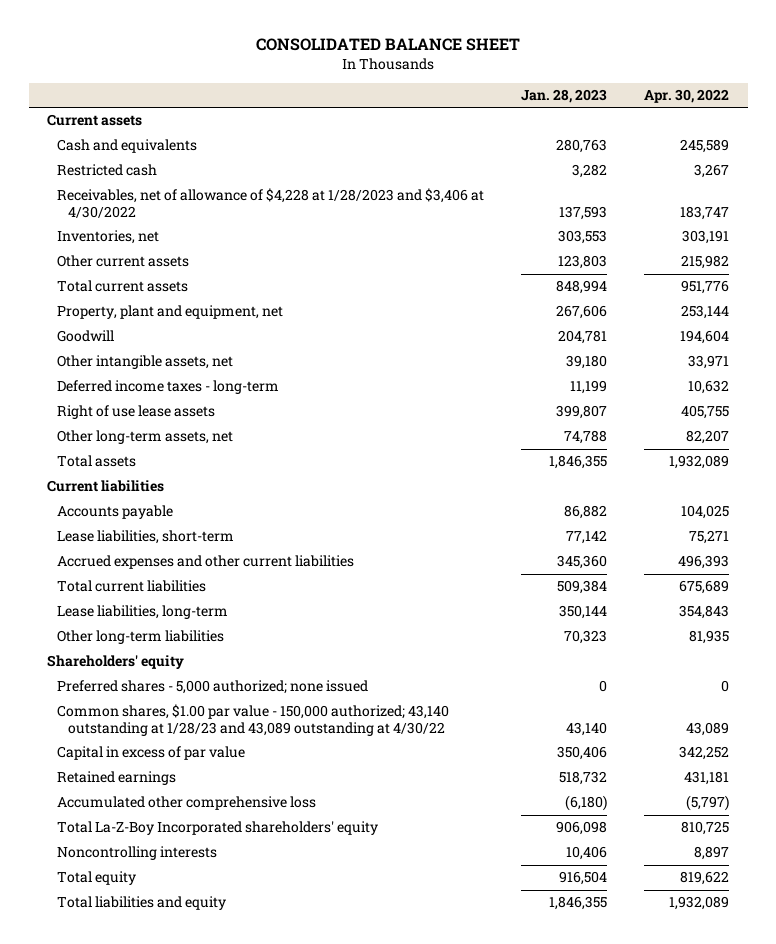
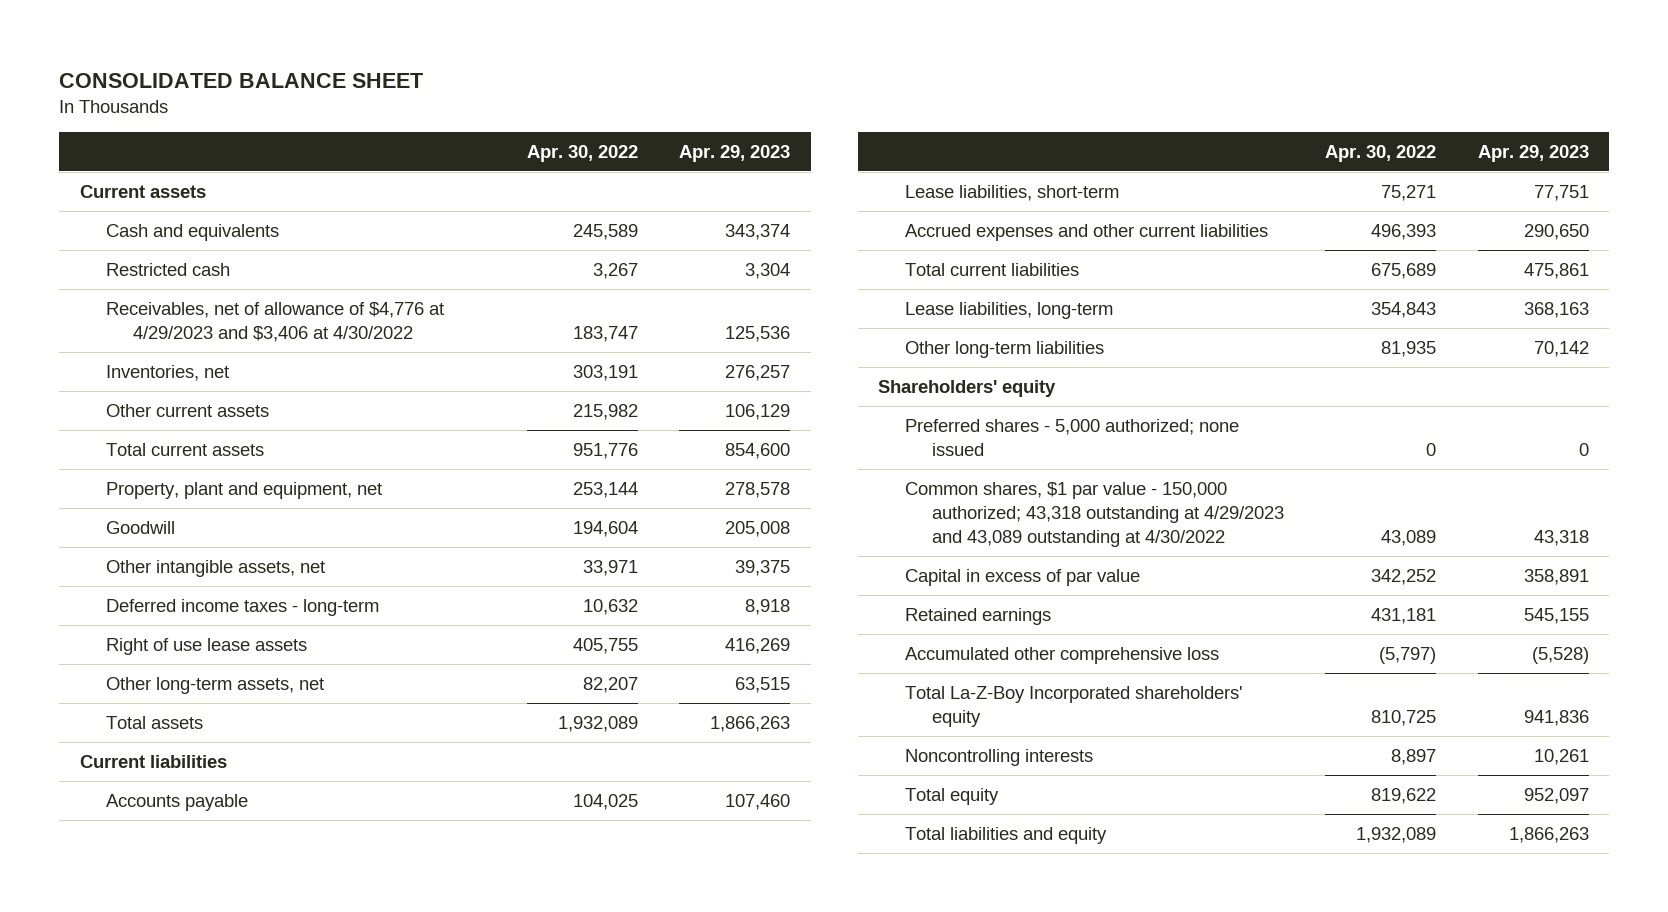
- | Jan. 28, 2023 | Apr. 30, 2022
+ | Apr. 30, 2022 | Apr. 29, 2023
- Receivables, net of allowance of $4,228 at 1/28/2023 and $3,406 at 4/30/2022 | 137,593 | 183,747
+ Receivables, net of allowance of $4,776 at 4/29/2023 and $3,406 at 4/30/2022 | 183,747 | 125,536
- Common shares, $1.00 par value - 150,000 authorized; 43,140 outstanding at 1/28/23 and 43,089 outstanding at 4/30/22 | 43,140 | 43,089
+ Common shares, $1 par value - 150,000 authorized; 43,318 outstanding at 4/29/2023 and 43,089 outstanding at 4/30/2022 | 43,089 | 43,318

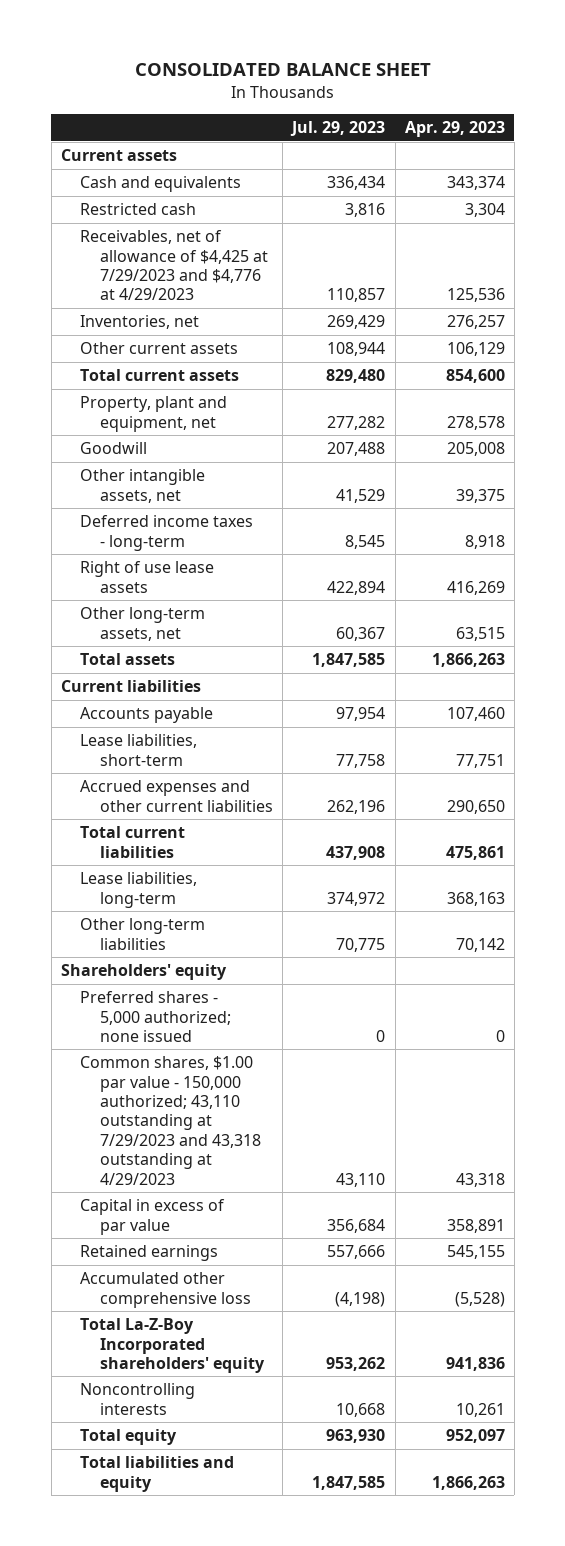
- | Apr. 30, 2022 | Apr. 29, 2023
+ | Jul. 29, 2023 | Apr. 29, 2023
- Receivables, net of allowance of $4,776 at 4/29/2023 and $3,406 at 4/30/2022 | 183,747 | 125,536
+ Receivables, net of allowance of $4,425 at 7/29/2023 and $4,776 at 4/29/2023 | 110,857 | 125,536
- Common shares, $1 par value - 150,000 authorized; 43,318 outstanding at 4/29/2023 and 43,089 outstanding at 4/30/2022 | 43,089 | 43,318
+ Common shares, $1.00 par value - 150,000 authorized; 43,110 outstanding at 7/29/2023 and 43,318 outstanding at 4/29/2023 | 43,110 | 43,318

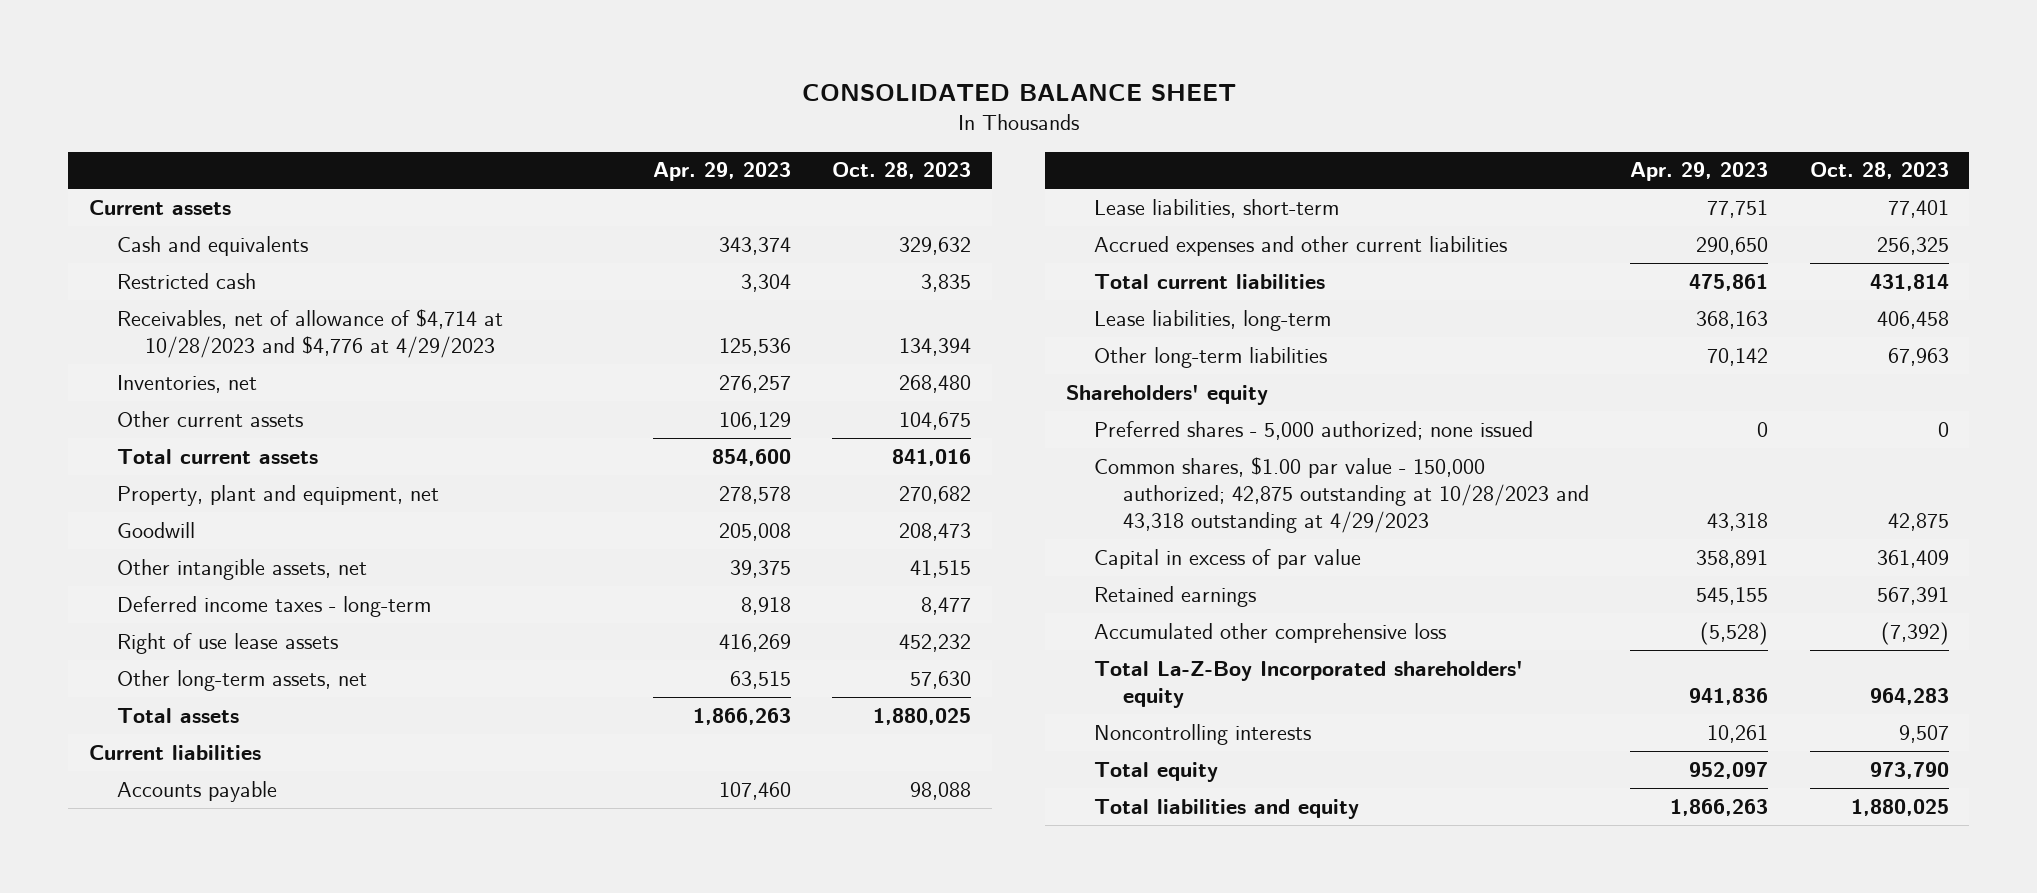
- | Jul. 29, 2023 | Apr. 29, 2023
+ | Apr. 29, 2023 | Oct. 28, 2023
- Receivables, net of allowance of $4,425 at 7/29/2023 and $4,776 at 4/29/2023 | 110,857 | 125,536
+ Receivables, net of allowance of $4,714 at 10/28/2023 and $4,776 at 4/29/2023 | 125,536 | 134,394
- Common shares, $1.00 par value - 150,000 authorized; 43,110 outstanding at 7/29/2023 and 43,318 outstanding at 4/29/2023 | 43,110 | 43,318
+ Common shares, $1.00 par value - 150,000 authorized; 42,875 outstanding at 10/28/2023 and 43,318 outstanding at 4/29/2023 | 43,318 | 42,875

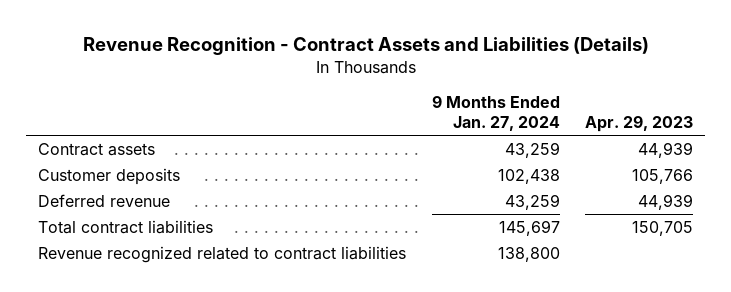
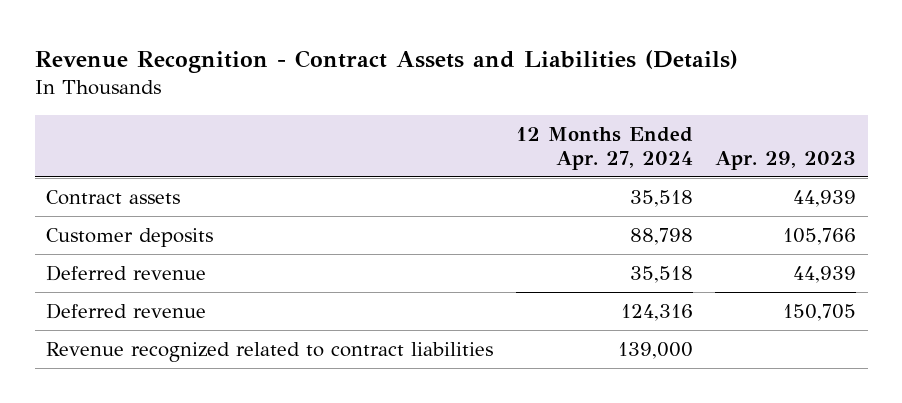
- | 9 Months Ended Jan. 27, 2024 | Apr. 29, 2023
+ | 12 Months Ended Apr. 27, 2024 | Apr. 29, 2023
- Total contract liabilities | 145,697 | 150,705
+ Deferred revenue | 124,316 | 150,705

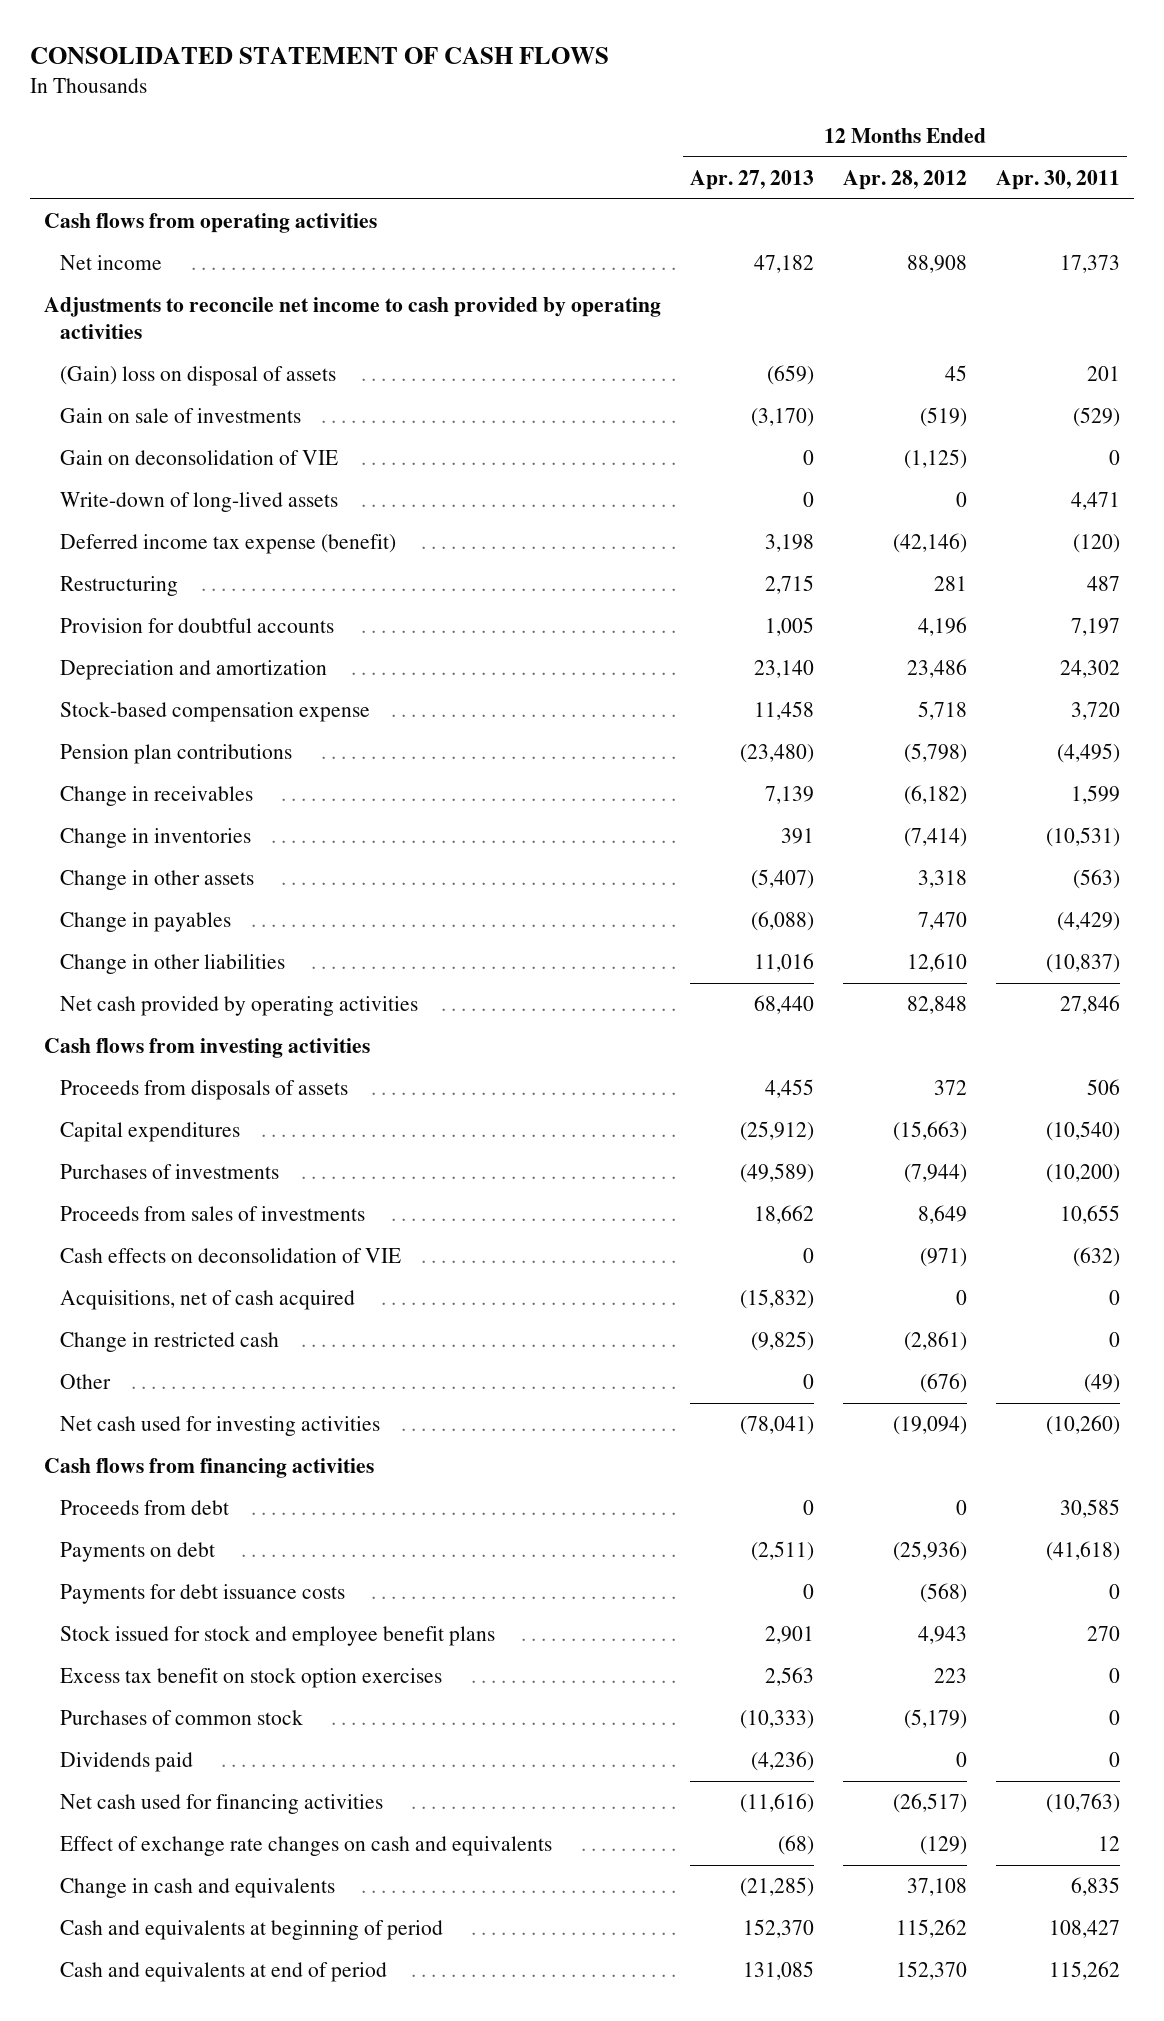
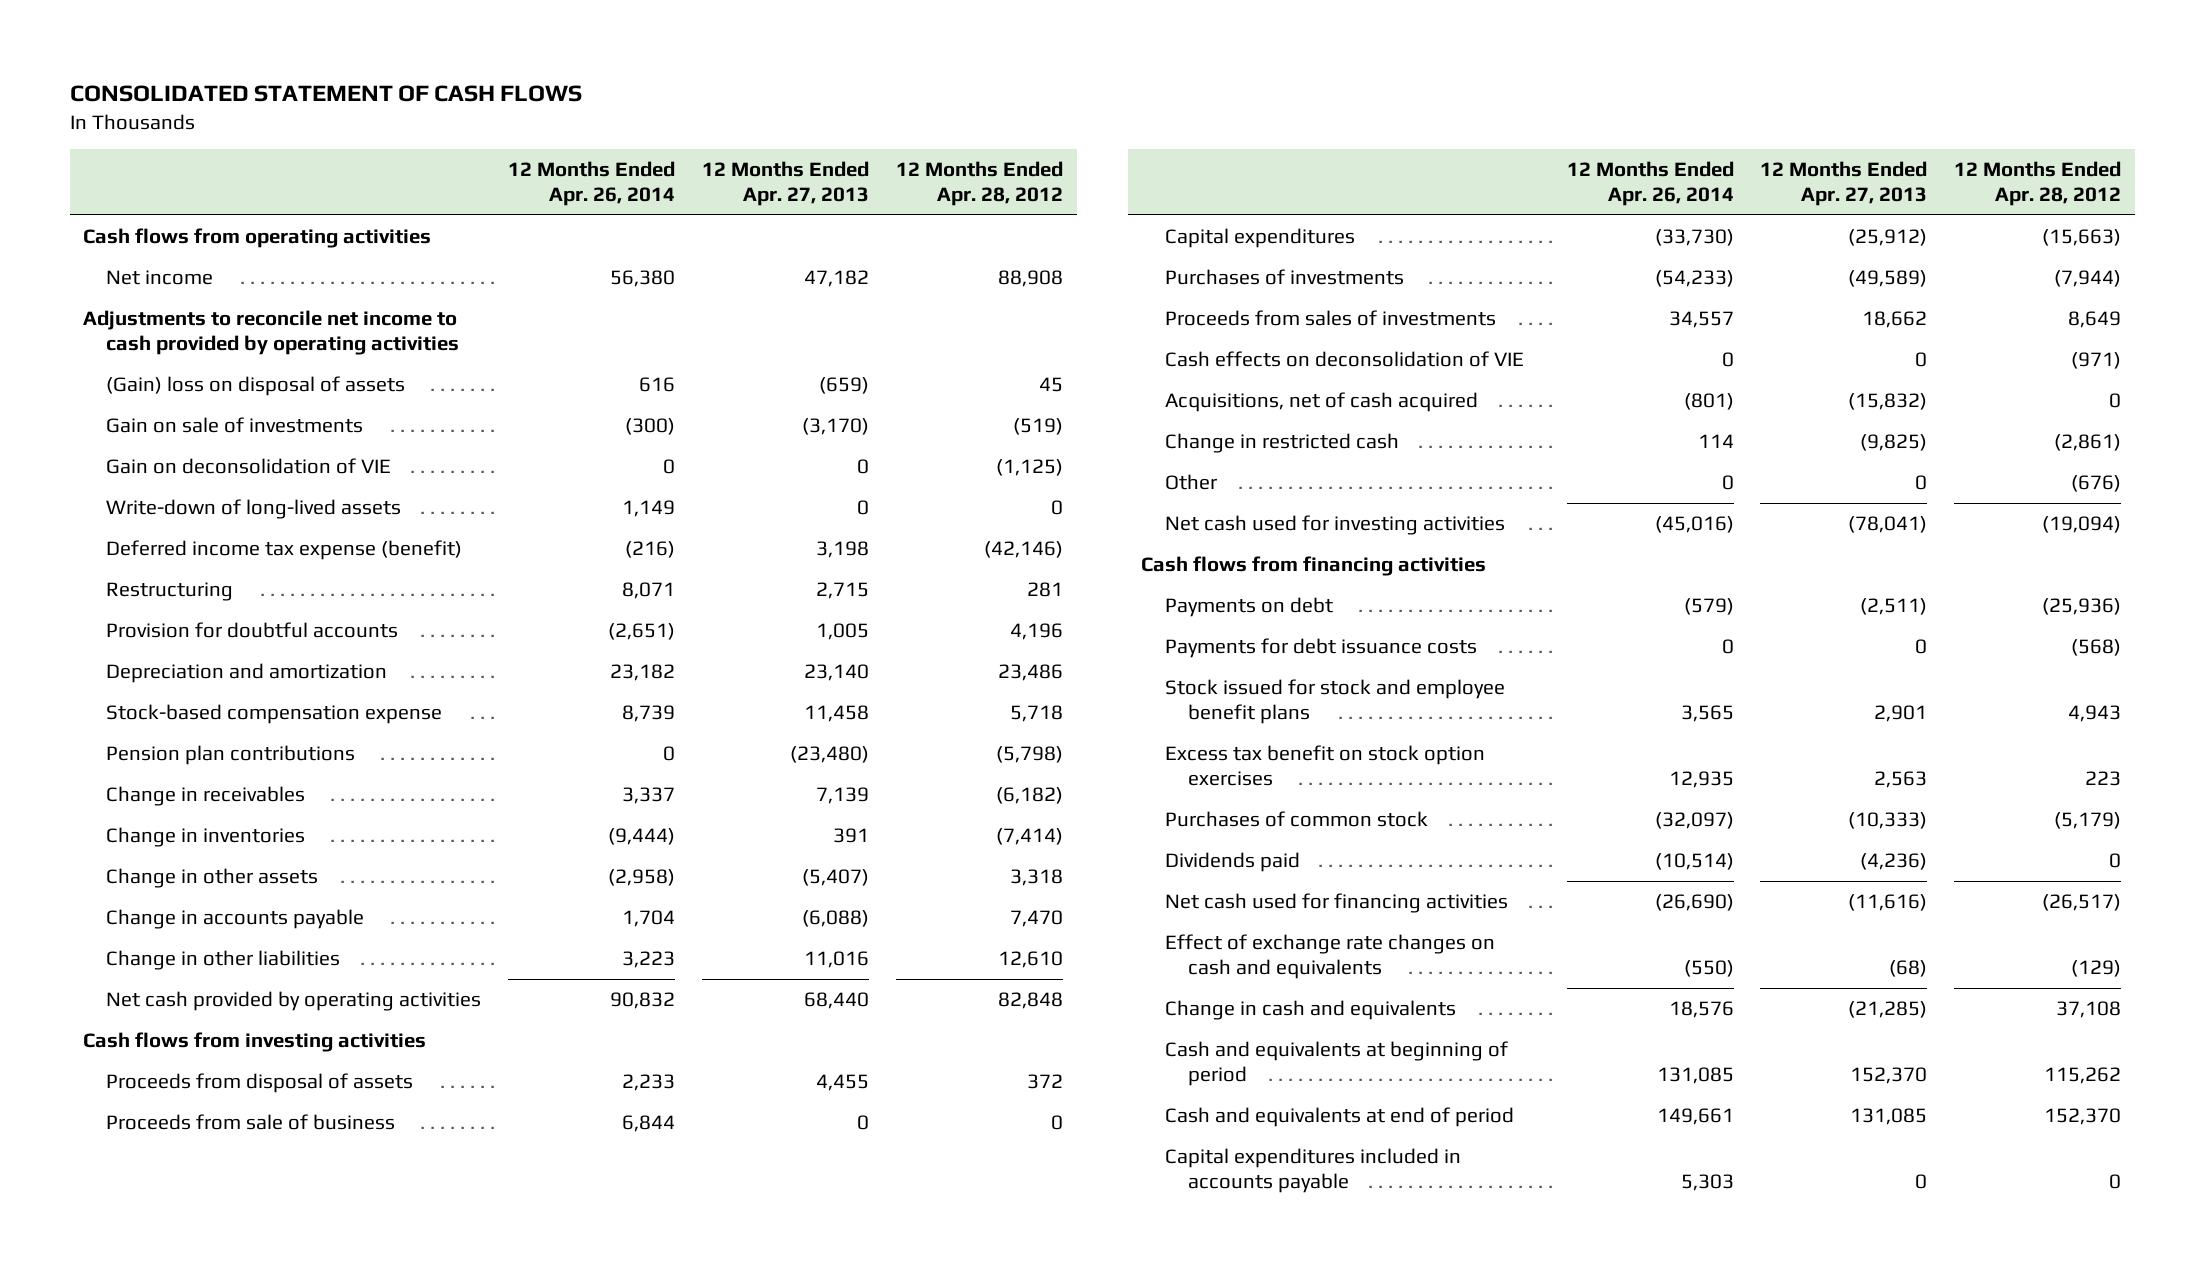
- | 12 Months Ended Apr. 27, 2013 | 12 Months Ended Apr. 28, 2012 | 12 Months Ended Apr. 30, 2011
+ | 12 Months Ended Apr. 26, 2014 | 12 Months Ended Apr. 27, 2013 | 12 Months Ended Apr. 28, 2012
- Change in payables | (6,088) | 7,470 | (4,429)
+ Change in accounts payable | 1,704 | (6,088) | 7,470
- Proceeds from disposals of assets | 4,455 | 372 | 506
+ Proceeds from disposal of assets | 2,233 | 4,455 | 372
+ Proceeds from sale of business | 6,844 | 0 | 0
- Proceeds from debt | 0 | 0 | 30,585
+ Capital expenditures included in accounts payable | 5,303 | 0 | 0

